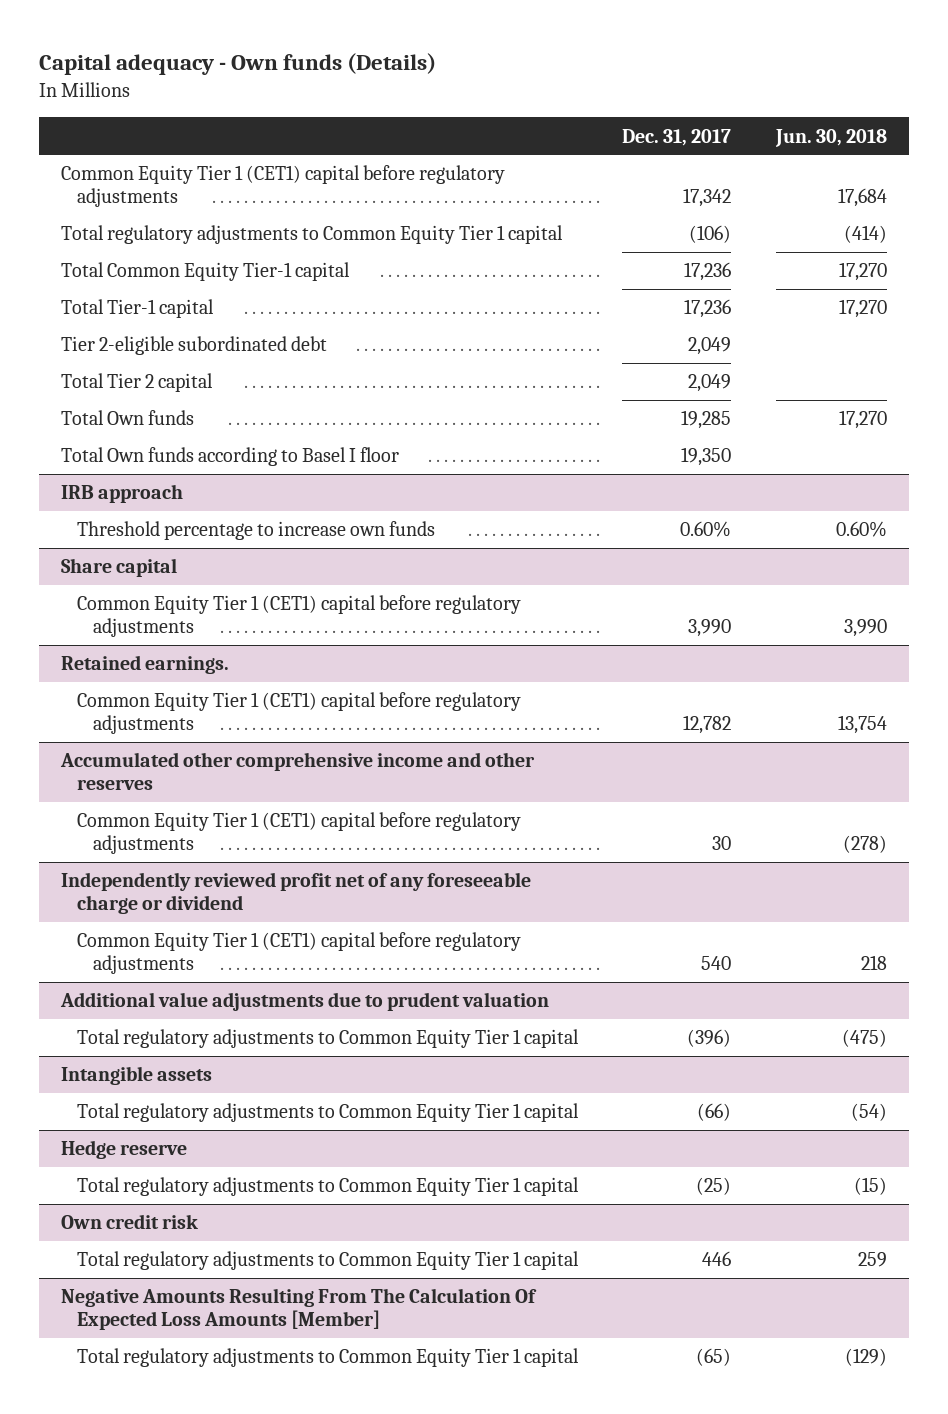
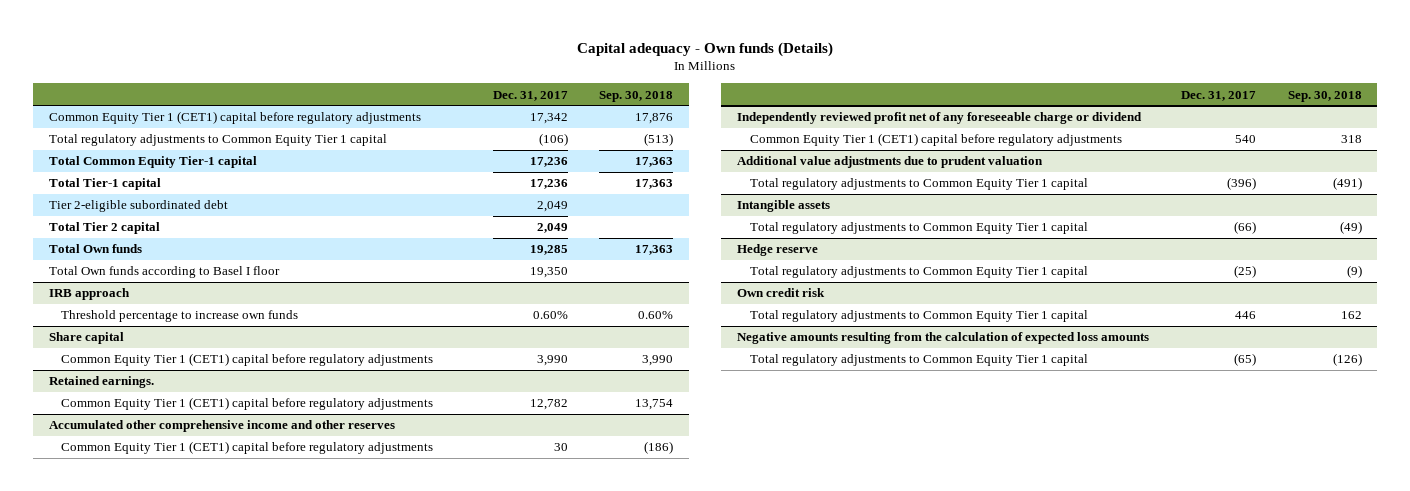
- | Dec. 31, 2017 | Jun. 30, 2018
+ | Dec. 31, 2017 | Sep. 30, 2018
- Negative Amounts Resulting From The Calculation Of Expected Loss Amounts [Member]
+ Negative amounts resulting from the calculation of expected loss amounts

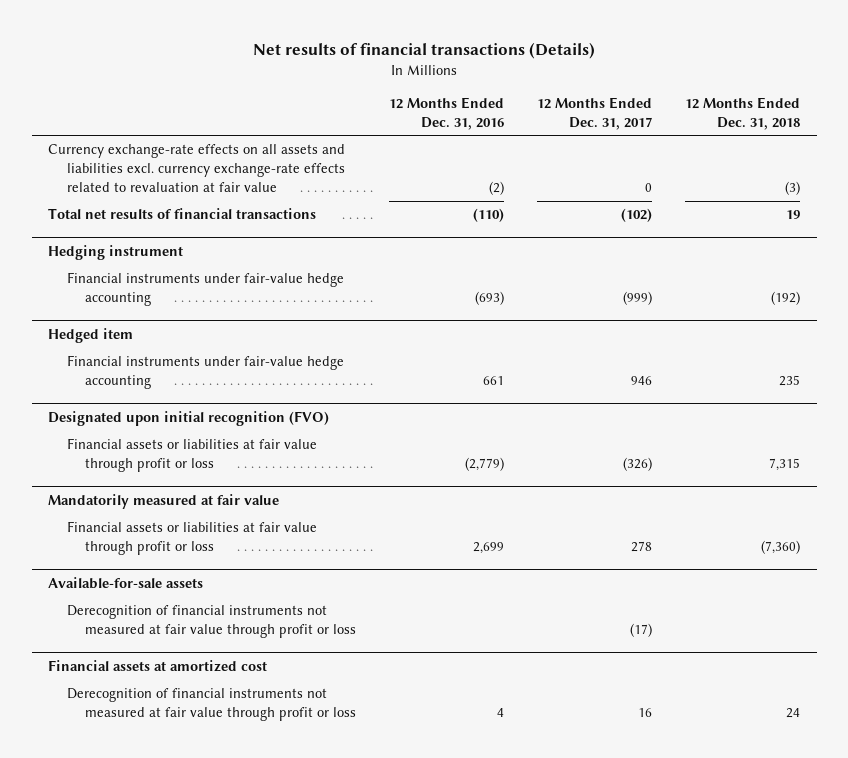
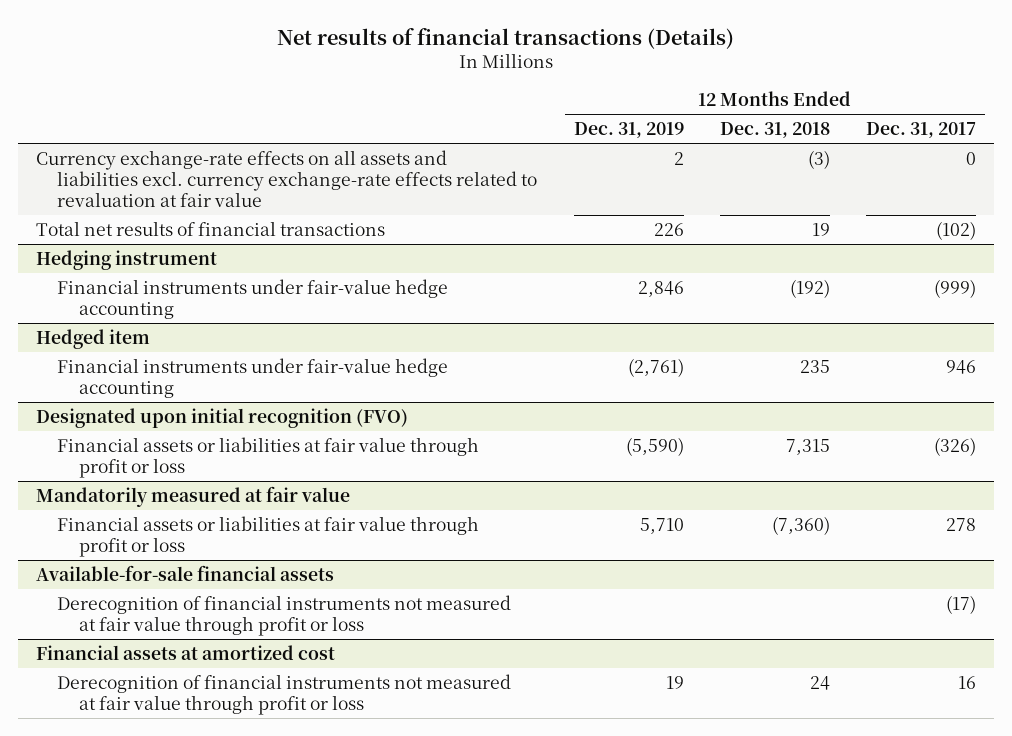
- | 12 Months Ended Dec. 31, 2016 | 12 Months Ended Dec. 31, 2017 | 12 Months Ended Dec. 31, 2018
+ | 12 Months Ended Dec. 31, 2019 | 12 Months Ended Dec. 31, 2018 | 12 Months Ended Dec. 31, 2017
- Available-for-sale assets
+ Available-for-sale financial assets

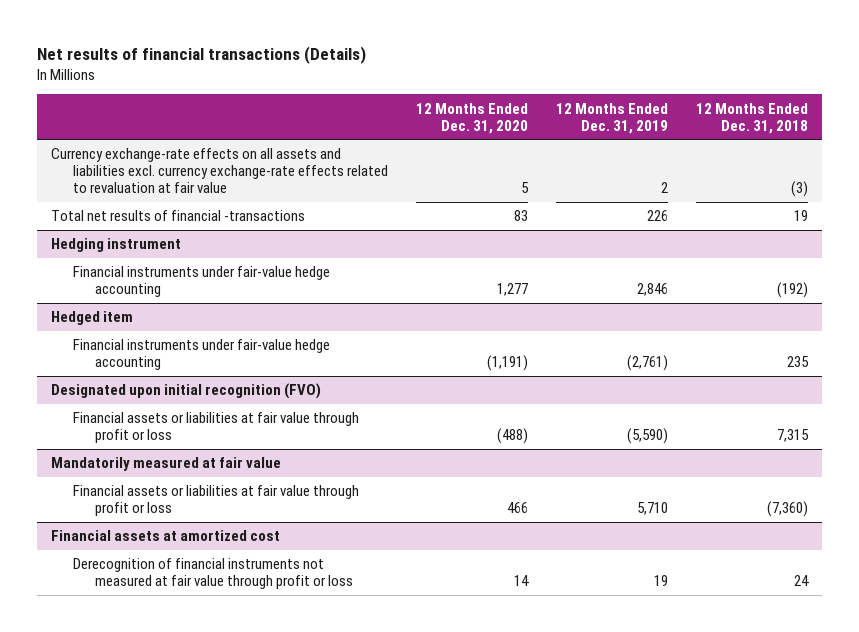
- | 12 Months Ended Dec. 31, 2019 | 12 Months Ended Dec. 31, 2018 | 12 Months Ended Dec. 31, 2017
+ | 12 Months Ended Dec. 31, 2020 | 12 Months Ended Dec. 31, 2019 | 12 Months Ended Dec. 31, 2018
- Total net results of financial transactions | 226 | 19 | (102)
+ Total net results of financial -transactions | 83 | 226 | 19
- Available-for-sale financial assets
- Derecognition of financial instruments not measured at fair value through profit or loss | | | (17)

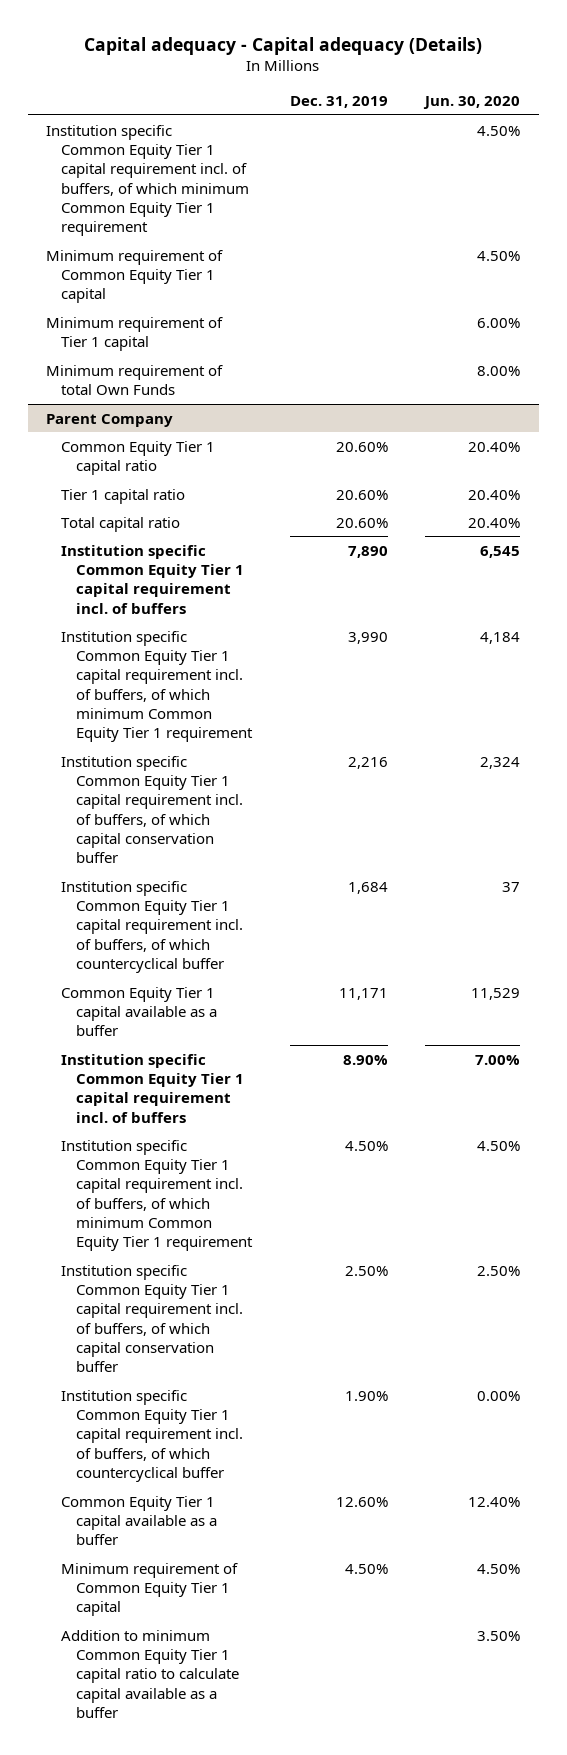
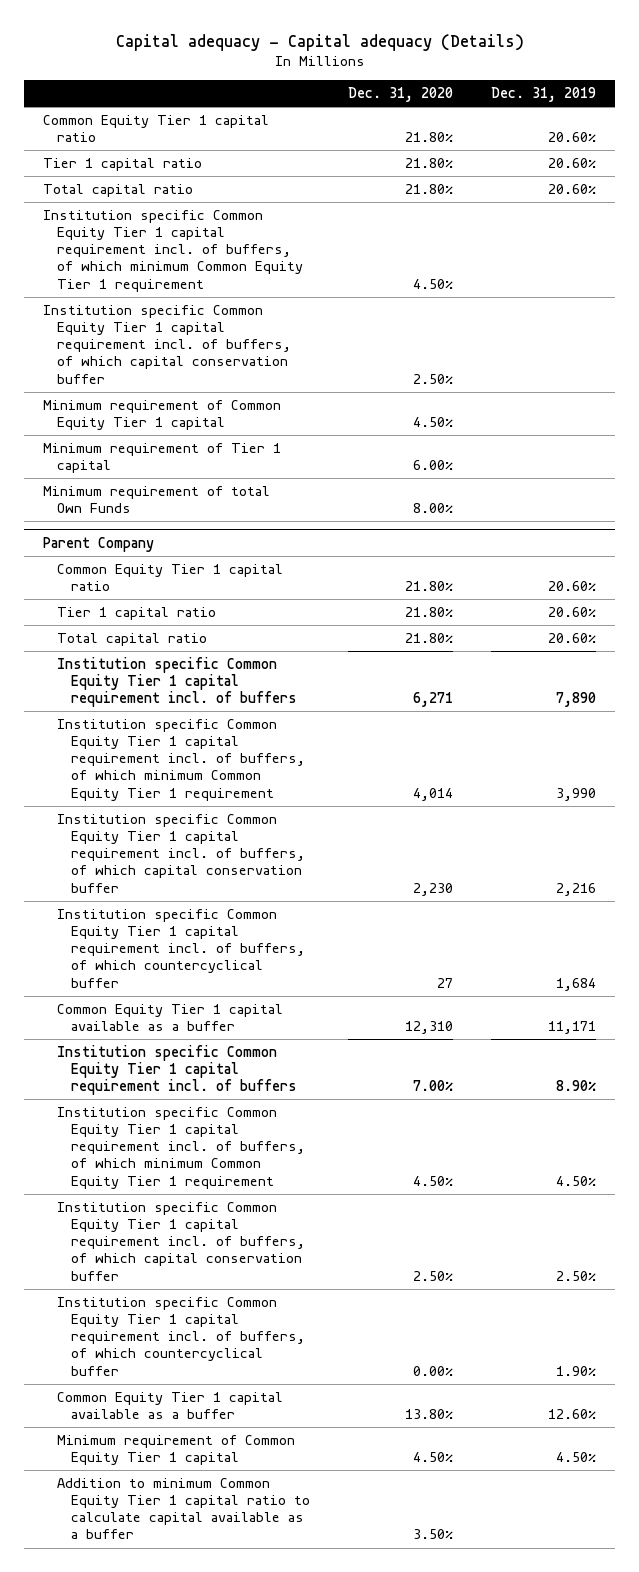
- | Dec. 31, 2019 | Jun. 30, 2020
+ | Dec. 31, 2020 | Dec. 31, 2019
+ Common Equity Tier 1 capital ratio | 21.80% | 20.60%
+ Tier 1 capital ratio | 21.80% | 20.60%
+ Total capital ratio | 21.80% | 20.60%
+ Institution specific Common Equity Tier 1 capital requirement incl. of buffers, of which capital conservation buffer | 2.50% |

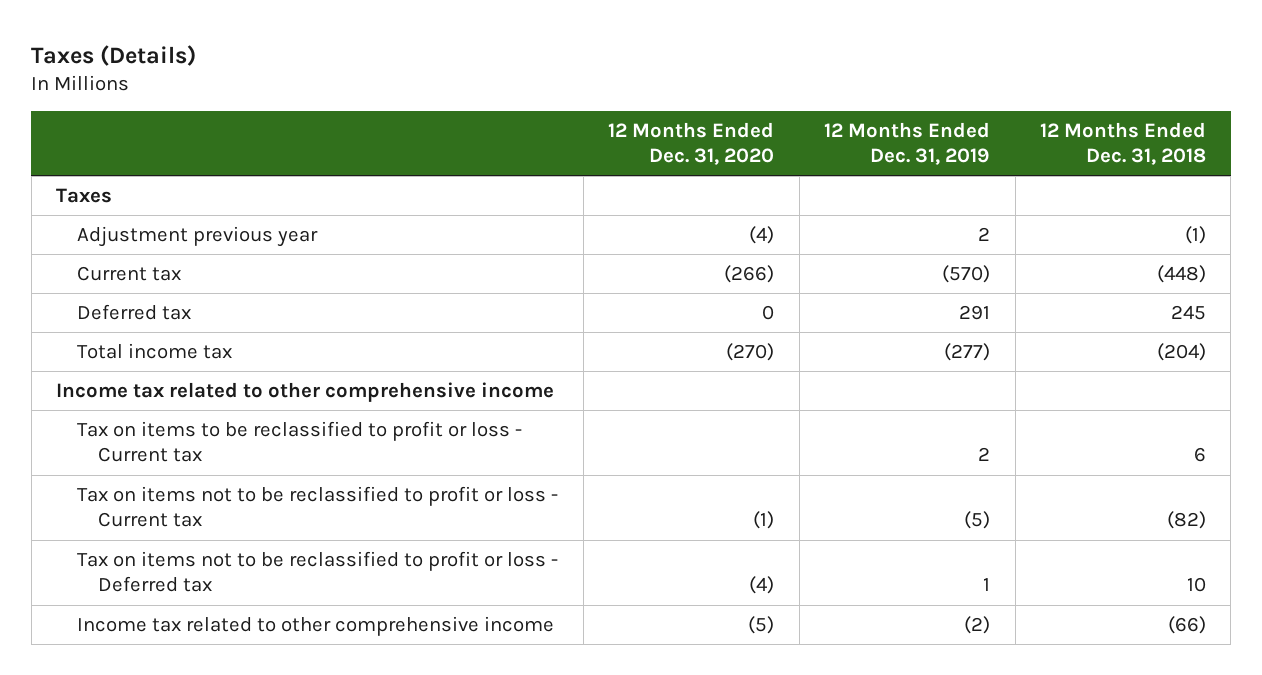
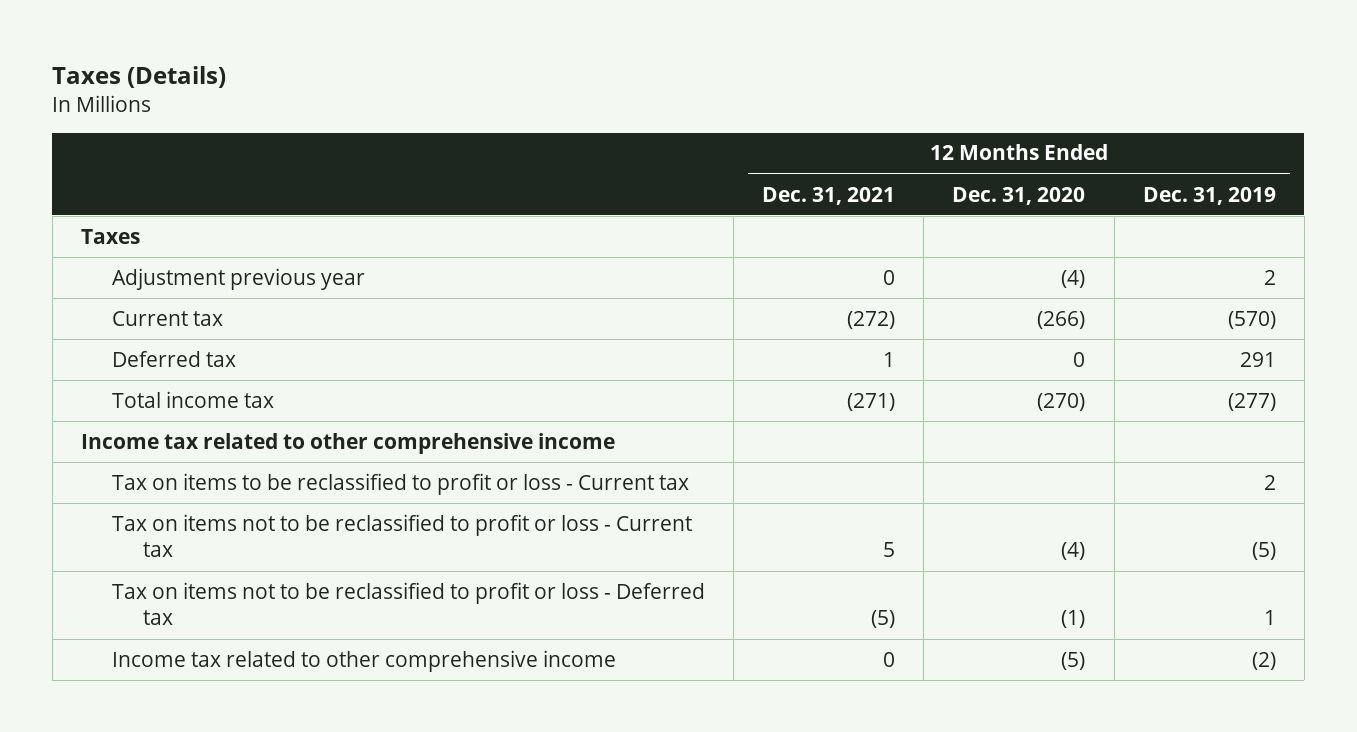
- | 12 Months Ended Dec. 31, 2020 | 12 Months Ended Dec. 31, 2019 | 12 Months Ended Dec. 31, 2018
+ | 12 Months Ended Dec. 31, 2021 | 12 Months Ended Dec. 31, 2020 | 12 Months Ended Dec. 31, 2019
- Tax on items not to be reclassified to profit or loss - Current tax | (1) | (5) | (82)
- Tax on items not to be reclassified to profit or loss - Deferred tax | (4) | 1 | 10
+ Tax on items not to be reclassified to profit or loss - Current tax | 5 | (4) | (5)
+ Tax on items not to be reclassified to profit or loss - Deferred tax | (5) | (1) | 1

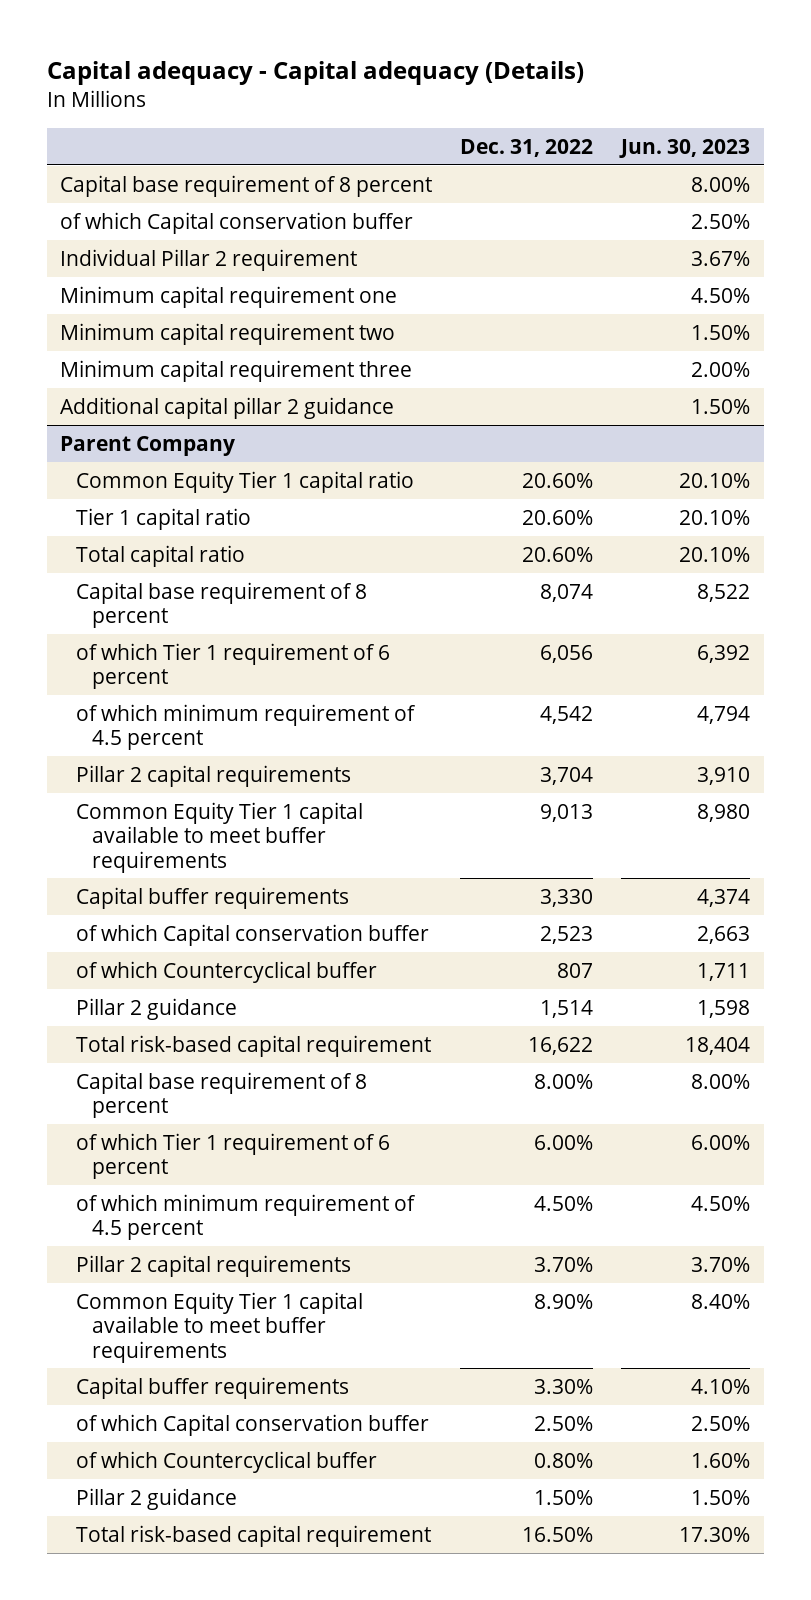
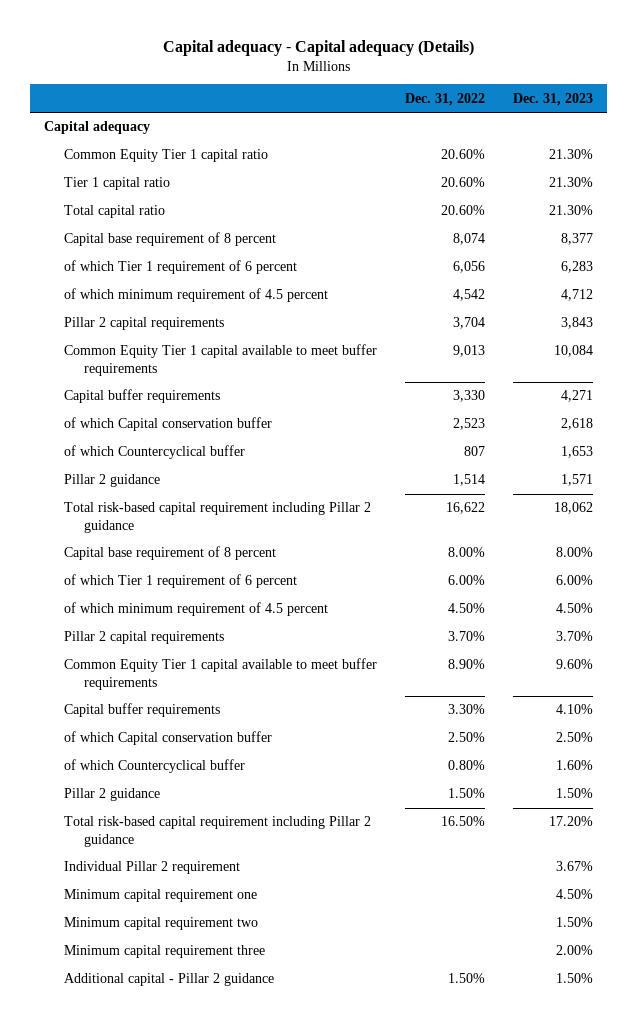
- | Dec. 31, 2022 | Jun. 30, 2023
+ | Dec. 31, 2022 | Dec. 31, 2023
- Capital base requirement of 8 percent | | 8.00%
- of which Capital conservation buffer | | 2.50%
- Additional capital pillar 2 guidance | | 1.50%
- Parent Company
+ Capital adequacy
- Total risk-based capital requirement | 16,622 | 18,404
+ Total risk-based capital requirement including Pillar 2 guidance | 16,622 | 18,062
- Total risk-based capital requirement | 16.50% | 17.30%
+ Total risk-based capital requirement including Pillar 2 guidance | 16.50% | 17.20%
moved down: Individual Pillar 2 requirement | | 3.67%
moved down: Minimum capital requirement one | | 4.50%
moved down: Minimum capital requirement two | | 1.50%
moved down: Minimum capital requirement three | | 2.00%
+ Additional capital - Pillar 2 guidance | 1.50% | 1.50%

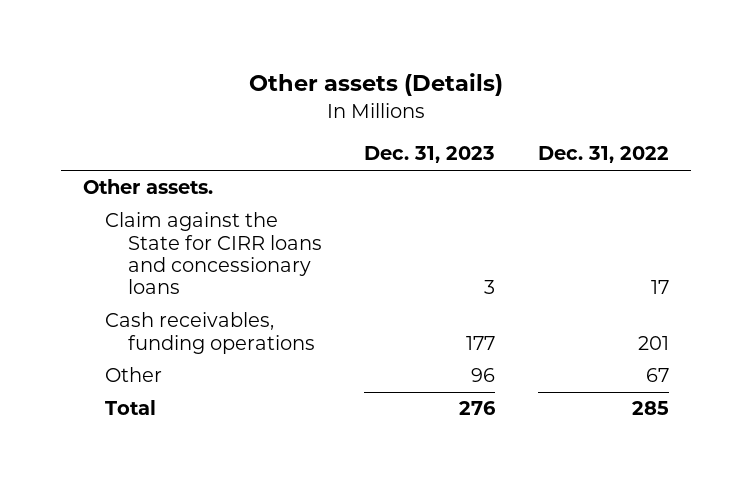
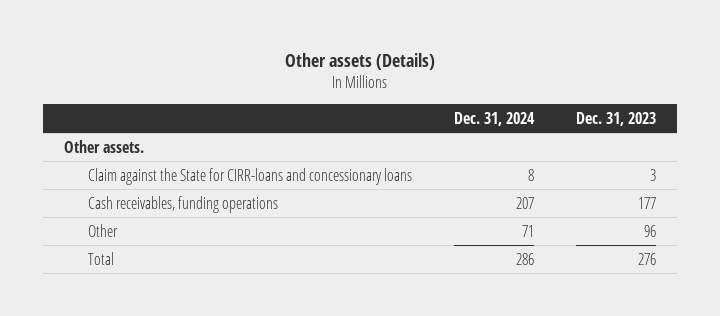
- | Dec. 31, 2023 | Dec. 31, 2022
+ | Dec. 31, 2024 | Dec. 31, 2023
- Claim against the State for CIRR loans and concessionary loans | 3 | 17
+ Claim against the State for CIRR-loans and concessionary loans | 8 | 3

